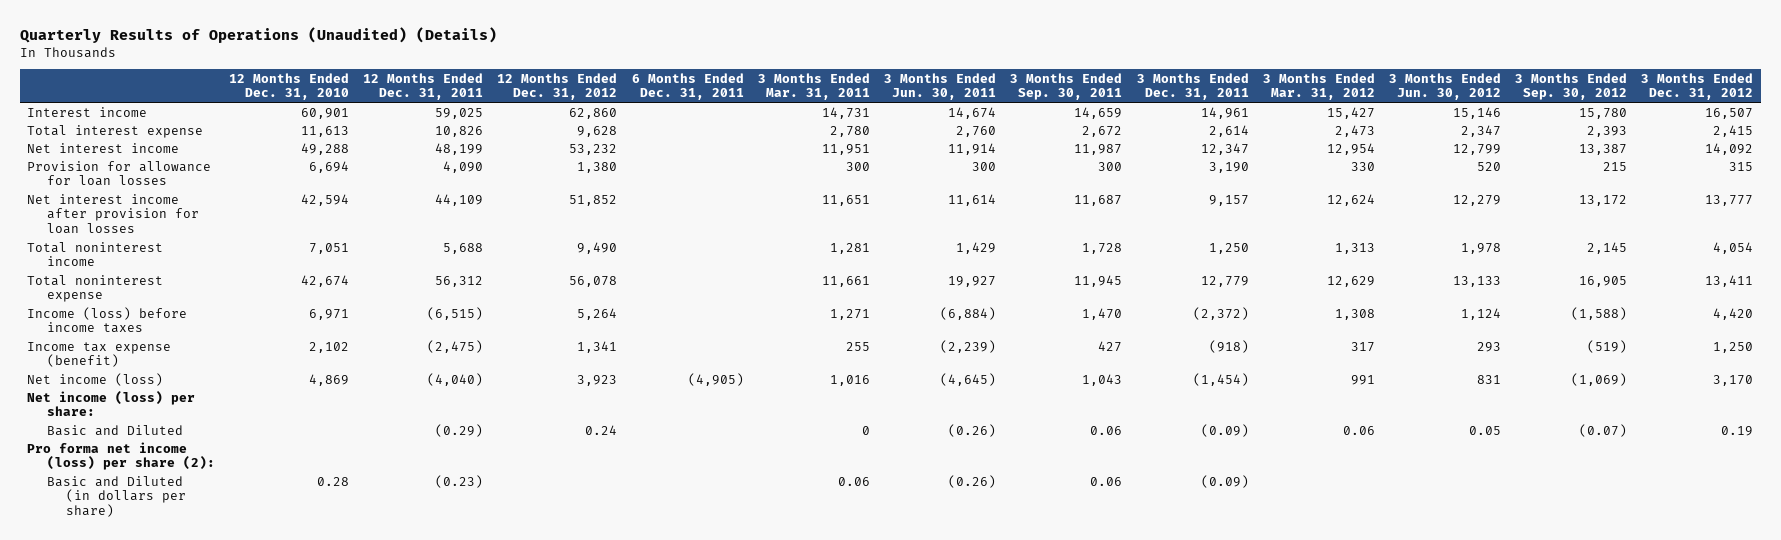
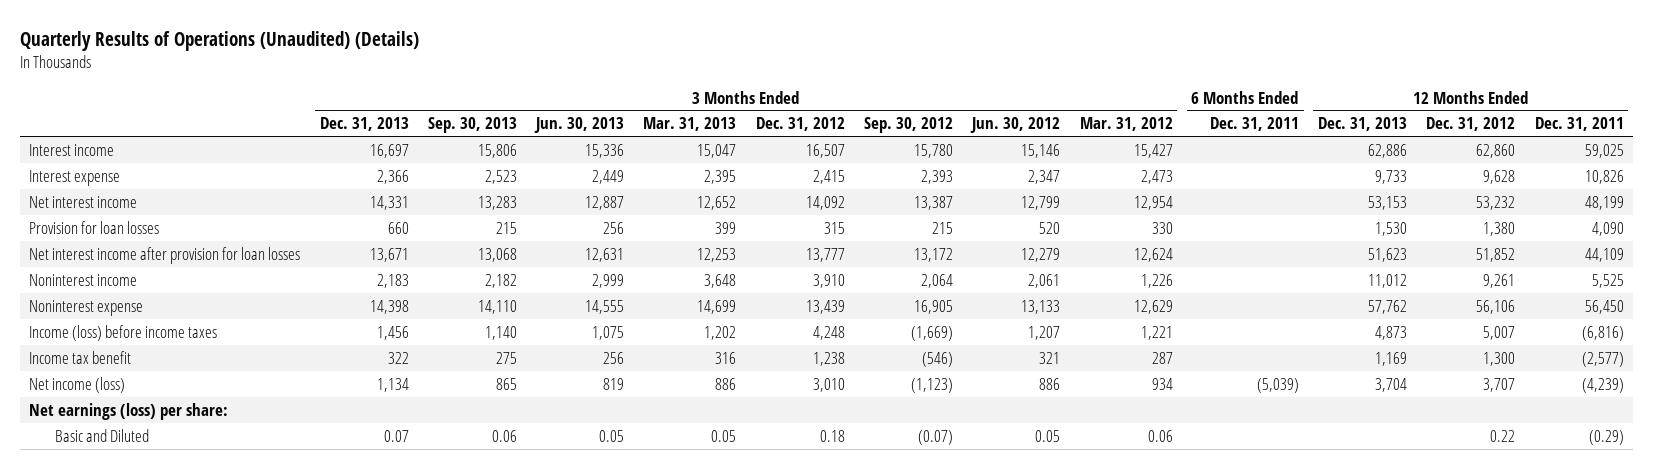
- | 12 Months Ended Dec. 31, 2010 | 12 Months Ended Dec. 31, 2011 | 12 Months Ended Dec. 31, 2012 | 6 Months Ended Dec. 31, 2011 | 3 Months Ended Mar. 31, 2011 | 3 Months Ended Jun. 30, 2011 | 3 Months Ended Sep. 30, 2011 | 3 Months Ended Dec. 31, 2011 | 3 Months Ended Mar. 31, 2012 | 3 Months Ended Jun. 30, 2012 | 3 Months Ended Sep. 30, 2012 | 3 Months Ended Dec. 31, 2012
+ | 3 Months Ended Dec. 31, 2013 | 3 Months Ended Sep. 30, 2013 | 3 Months Ended Jun. 30, 2013 | 3 Months Ended Mar. 31, 2013 | 3 Months Ended Dec. 31, 2012 | 3 Months Ended Sep. 30, 2012 | 3 Months Ended Jun. 30, 2012 | 3 Months Ended Mar. 31, 2012 | 6 Months Ended Dec. 31, 2011 | 12 Months Ended Dec. 31, 2013 | 12 Months Ended Dec. 31, 2012 | 12 Months Ended Dec. 31, 2011
- Total interest expense | 11,613 | 10,826 | 9,628 | | 2,780 | 2,760 | 2,672 | 2,614 | 2,473 | 2,347 | 2,393 | 2,415
+ Interest expense | 2,366 | 2,523 | 2,449 | 2,395 | 2,415 | 2,393 | 2,347 | 2,473 | | 9,733 | 9,628 | 10,826
- Provision for allowance for loan losses | 6,694 | 4,090 | 1,380 | | 300 | 300 | 300 | 3,190 | 330 | 520 | 215 | 315
+ Provision for loan losses | 660 | 215 | 256 | 399 | 315 | 215 | 520 | 330 | | 1,530 | 1,380 | 4,090
- Total noninterest income | 7,051 | 5,688 | 9,490 | | 1,281 | 1,429 | 1,728 | 1,250 | 1,313 | 1,978 | 2,145 | 4,054
- Total noninterest expense | 42,674 | 56,312 | 56,078 | | 11,661 | 19,927 | 11,945 | 12,779 | 12,629 | 13,133 | 16,905 | 13,411
- Income (loss) before income taxes | 6,971 | (6,515) | 5,264 | | 1,271 | (6,884) | 1,470 | (2,372) | 1,308 | 1,124 | (1,588) | 4,420
- Income tax expense (benefit) | 2,102 | (2,475) | 1,341 | | 255 | (2,239) | 427 | (918) | 317 | 293 | (519) | 1,250
- Net income (loss) | 4,869 | (4,040) | 3,923 | (4,905) | 1,016 | (4,645) | 1,043 | (1,454) | 991 | 831 | (1,069) | 3,170
- Net income (loss) per share:
- Basic and Diluted | | (0.29) | 0.24 | | 0 | (0.26) | 0.06 | (0.09) | 0.06 | 0.05 | (0.07) | 0.19
- Pro forma net income (loss) per share (2):
- Basic and Diluted (in dollars per share) | 0.28 | (0.23) | | | 0.06 | (0.26) | 0.06 | (0.09) | | | |
+ Noninterest income | 2,183 | 2,182 | 2,999 | 3,648 | 3,910 | 2,064 | 2,061 | 1,226 | | 11,012 | 9,261 | 5,525
+ Noninterest expense | 14,398 | 14,110 | 14,555 | 14,699 | 13,439 | 16,905 | 13,133 | 12,629 | | 57,762 | 56,106 | 56,450
+ Income (loss) before income taxes | 1,456 | 1,140 | 1,075 | 1,202 | 4,248 | (1,669) | 1,207 | 1,221 | | 4,873 | 5,007 | (6,816)
+ Income tax benefit | 322 | 275 | 256 | 316 | 1,238 | (546) | 321 | 287 | | 1,169 | 1,300 | (2,577)
+ Net income (loss) | 1,134 | 865 | 819 | 886 | 3,010 | (1,123) | 886 | 934 | (5,039) | 3,704 | 3,707 | (4,239)
+ Net earnings (loss) per share:
+ Basic and Diluted | 0.07 | 0.06 | 0.05 | 0.05 | 0.18 | (0.07) | 0.05 | 0.06 | | | 0.22 | (0.29)

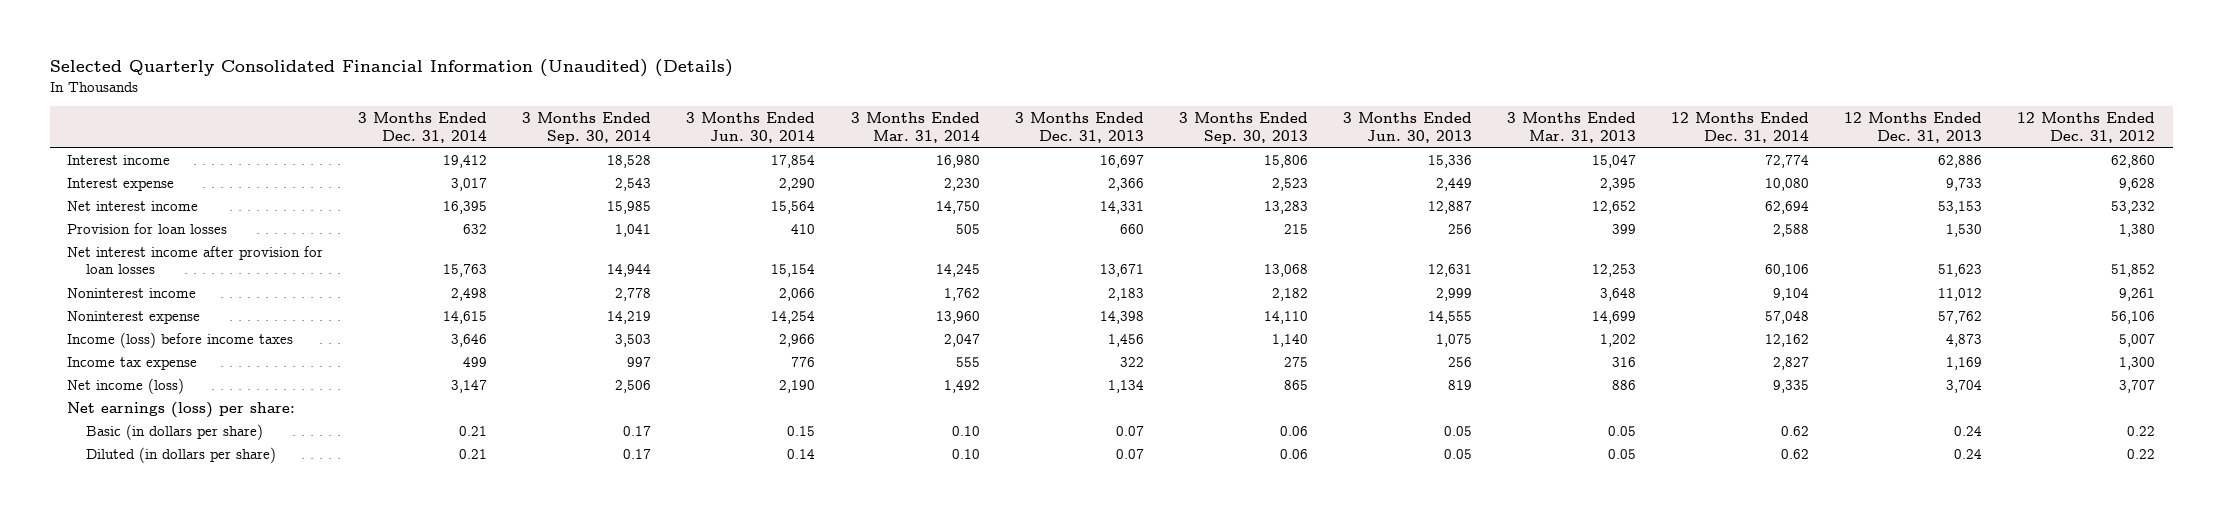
- Quarterly Results of Operations (Unaudited) (Details)
+ Selected Quarterly Consolidated Financial Information (Unaudited) (Details)
- | 3 Months Ended Dec. 31, 2013 | 3 Months Ended Sep. 30, 2013 | 3 Months Ended Jun. 30, 2013 | 3 Months Ended Mar. 31, 2013 | 3 Months Ended Dec. 31, 2012 | 3 Months Ended Sep. 30, 2012 | 3 Months Ended Jun. 30, 2012 | 3 Months Ended Mar. 31, 2012 | 6 Months Ended Dec. 31, 2011 | 12 Months Ended Dec. 31, 2013 | 12 Months Ended Dec. 31, 2012 | 12 Months Ended Dec. 31, 2011
+ | 3 Months Ended Dec. 31, 2014 | 3 Months Ended Sep. 30, 2014 | 3 Months Ended Jun. 30, 2014 | 3 Months Ended Mar. 31, 2014 | 3 Months Ended Dec. 31, 2013 | 3 Months Ended Sep. 30, 2013 | 3 Months Ended Jun. 30, 2013 | 3 Months Ended Mar. 31, 2013 | 12 Months Ended Dec. 31, 2014 | 12 Months Ended Dec. 31, 2013 | 12 Months Ended Dec. 31, 2012
- Income tax benefit | 322 | 275 | 256 | 316 | 1,238 | (546) | 321 | 287 | | 1,169 | 1,300 | (2,577)
+ Income tax expense | 499 | 997 | 776 | 555 | 322 | 275 | 256 | 316 | 2,827 | 1,169 | 1,300
- Basic and Diluted | 0.07 | 0.06 | 0.05 | 0.05 | 0.18 | (0.07) | 0.05 | 0.06 | | | 0.22 | (0.29)
+ Basic (in dollars per share) | 0.21 | 0.17 | 0.15 | 0.10 | 0.07 | 0.06 | 0.05 | 0.05 | 0.62 | 0.24 | 0.22
+ Diluted (in dollars per share) | 0.21 | 0.17 | 0.14 | 0.10 | 0.07 | 0.06 | 0.05 | 0.05 | 0.62 | 0.24 | 0.22

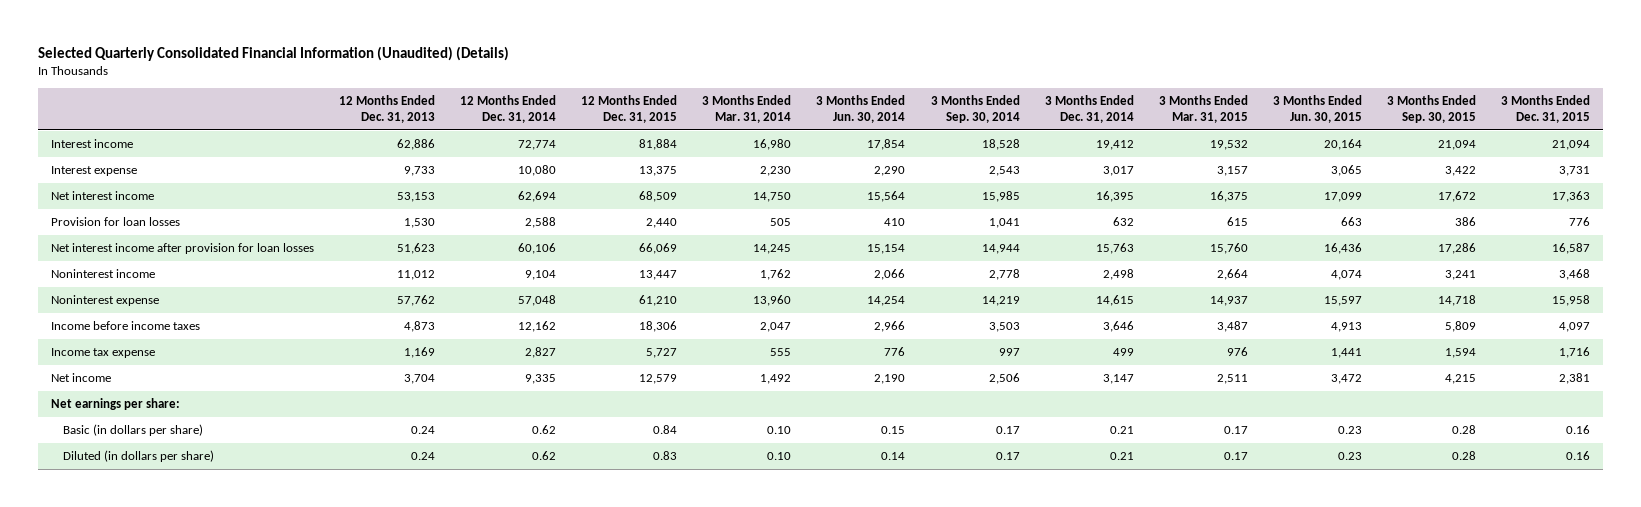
- | 3 Months Ended Dec. 31, 2014 | 3 Months Ended Sep. 30, 2014 | 3 Months Ended Jun. 30, 2014 | 3 Months Ended Mar. 31, 2014 | 3 Months Ended Dec. 31, 2013 | 3 Months Ended Sep. 30, 2013 | 3 Months Ended Jun. 30, 2013 | 3 Months Ended Mar. 31, 2013 | 12 Months Ended Dec. 31, 2014 | 12 Months Ended Dec. 31, 2013 | 12 Months Ended Dec. 31, 2012
+ | 12 Months Ended Dec. 31, 2013 | 12 Months Ended Dec. 31, 2014 | 12 Months Ended Dec. 31, 2015 | 3 Months Ended Mar. 31, 2014 | 3 Months Ended Jun. 30, 2014 | 3 Months Ended Sep. 30, 2014 | 3 Months Ended Dec. 31, 2014 | 3 Months Ended Mar. 31, 2015 | 3 Months Ended Jun. 30, 2015 | 3 Months Ended Sep. 30, 2015 | 3 Months Ended Dec. 31, 2015
- Income (loss) before income taxes | 3,646 | 3,503 | 2,966 | 2,047 | 1,456 | 1,140 | 1,075 | 1,202 | 12,162 | 4,873 | 5,007
+ Income before income taxes | 4,873 | 12,162 | 18,306 | 2,047 | 2,966 | 3,503 | 3,646 | 3,487 | 4,913 | 5,809 | 4,097
- Net income (loss) | 3,147 | 2,506 | 2,190 | 1,492 | 1,134 | 865 | 819 | 886 | 9,335 | 3,704 | 3,707
- Net earnings (loss) per share:
+ Net income | 3,704 | 9,335 | 12,579 | 1,492 | 2,190 | 2,506 | 3,147 | 2,511 | 3,472 | 4,215 | 2,381
+ Net earnings per share:

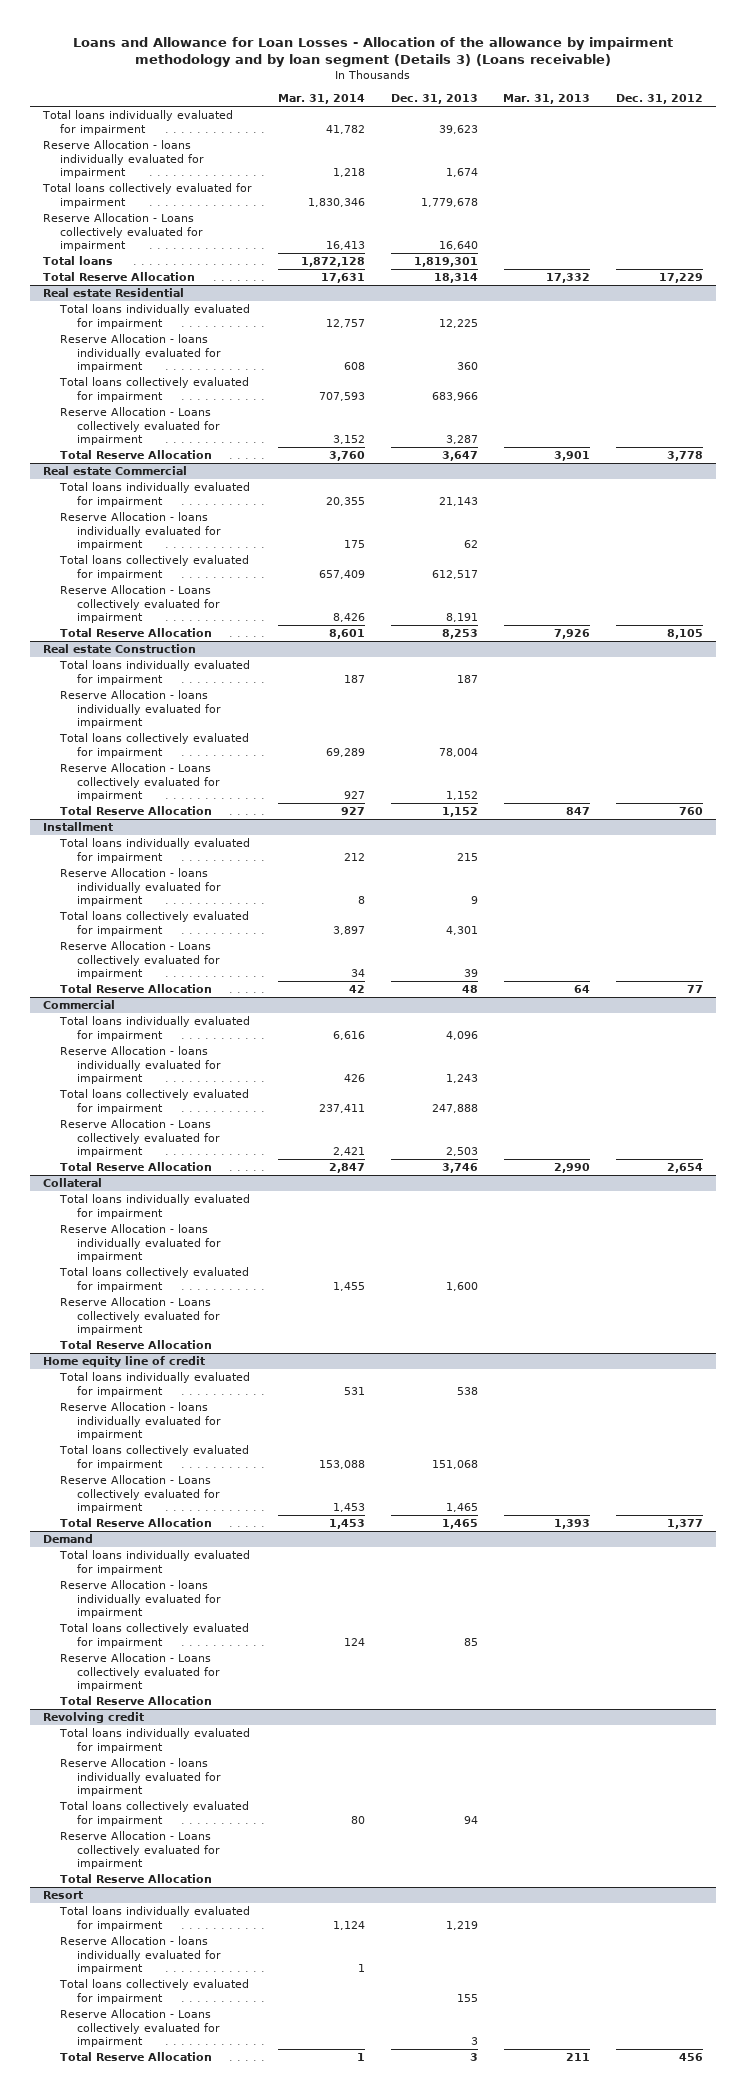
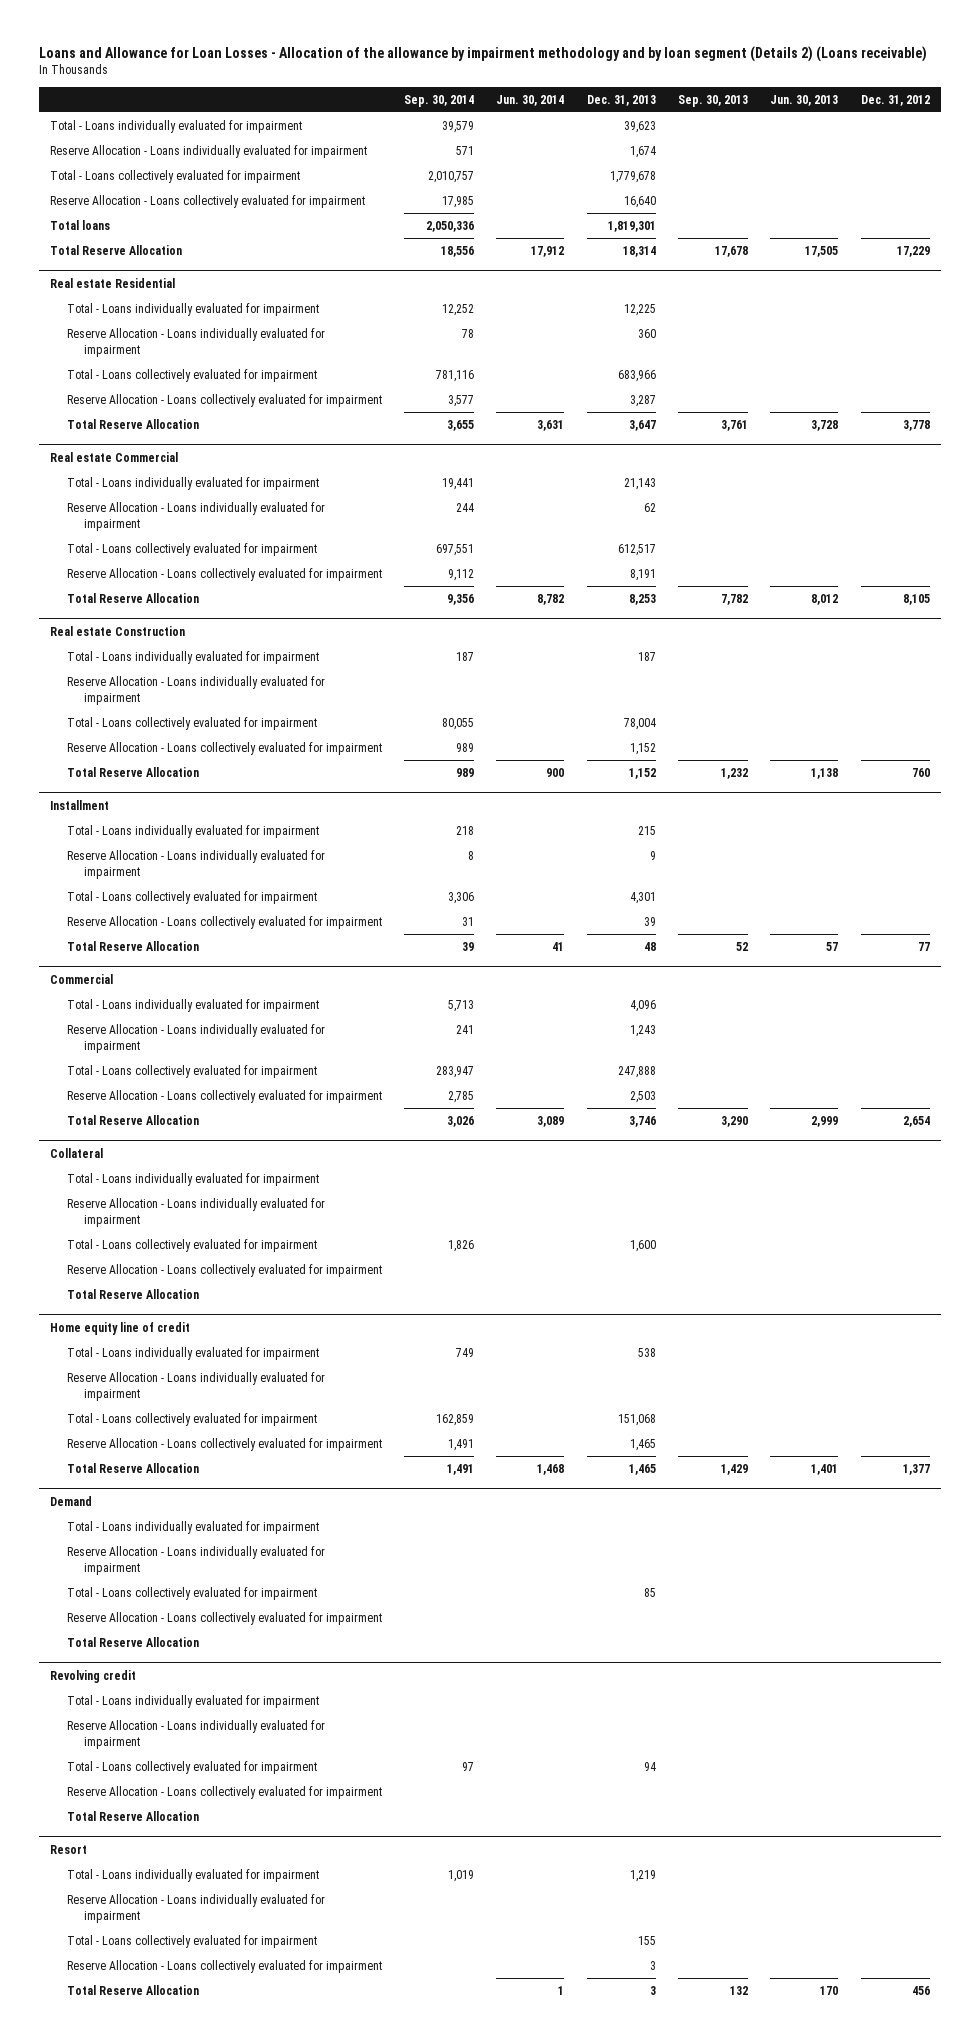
- Loans and Allowance for Loan Losses - Allocation of the allowance by impairment methodology and by loan segment (Details 3) (Loans receivable)
+ Loans and Allowance for Loan Losses - Allocation of the allowance by impairment methodology and by loan segment (Details 2) (Loans receivable)
- | Mar. 31, 2014 | Dec. 31, 2013 | Mar. 31, 2013 | Dec. 31, 2012
+ | Sep. 30, 2014 | Jun. 30, 2014 | Dec. 31, 2013 | Sep. 30, 2013 | Jun. 30, 2013 | Dec. 31, 2012
- Total loans individually evaluated for impairment | 41,782 | 39,623 | |
- Reserve Allocation - loans individually evaluated for impairment | 1,218 | 1,674 | |
- Total loans collectively evaluated for impairment | 1,830,346 | 1,779,678 | |
+ Total - Loans individually evaluated for impairment | 39,579 | | 39,623 | | |
+ Reserve Allocation - Loans individually evaluated for impairment | 571 | | 1,674 | | |
+ Total - Loans collectively evaluated for impairment | 2,010,757 | | 1,779,678 | | |
@ Real estate Residential
- Total loans individually evaluated for impairment | 12,757 | 12,225 | |
- Reserve Allocation - loans individually evaluated for impairment | 608 | 360 | |
- Total loans collectively evaluated for impairment | 707,593 | 683,966 | |
+ Total - Loans individually evaluated for impairment | 12,252 | | 12,225 | | |
+ Reserve Allocation - Loans individually evaluated for impairment | 78 | | 360 | | |
+ Total - Loans collectively evaluated for impairment | 781,116 | | 683,966 | | |
@ Real estate Commercial
- Total loans individually evaluated for impairment | 20,355 | 21,143 | |
- Reserve Allocation - loans individually evaluated for impairment | 175 | 62 | |
- Total loans collectively evaluated for impairment | 657,409 | 612,517 | |
+ Total - Loans individually evaluated for impairment | 19,441 | | 21,143 | | |
+ Reserve Allocation - Loans individually evaluated for impairment | 244 | | 62 | | |
+ Total - Loans collectively evaluated for impairment | 697,551 | | 612,517 | | |
@ Real estate Construction
- Total loans individually evaluated for impairment | 187 | 187 | |
- Reserve Allocation - loans individually evaluated for impairment
- Total loans collectively evaluated for impairment | 69,289 | 78,004 | |
+ Total - Loans individually evaluated for impairment | 187 | | 187 | | |
+ Reserve Allocation - Loans individually evaluated for impairment
+ Total - Loans collectively evaluated for impairment | 80,055 | | 78,004 | | |
@ Installment
- Total loans individually evaluated for impairment | 212 | 215 | |
- Reserve Allocation - loans individually evaluated for impairment | 8 | 9 | |
- Total loans collectively evaluated for impairment | 3,897 | 4,301 | |
+ Total - Loans individually evaluated for impairment | 218 | | 215 | | |
+ Reserve Allocation - Loans individually evaluated for impairment | 8 | | 9 | | |
+ Total - Loans collectively evaluated for impairment | 3,306 | | 4,301 | | |
@ Commercial
- Total loans individually evaluated for impairment | 6,616 | 4,096 | |
- Reserve Allocation - loans individually evaluated for impairment | 426 | 1,243 | |
- Total loans collectively evaluated for impairment | 237,411 | 247,888 | |
+ Total - Loans individually evaluated for impairment | 5,713 | | 4,096 | | |
+ Reserve Allocation - Loans individually evaluated for impairment | 241 | | 1,243 | | |
+ Total - Loans collectively evaluated for impairment | 283,947 | | 247,888 | | |
@ Collateral
- Total loans individually evaluated for impairment
- Reserve Allocation - loans individually evaluated for impairment
- Total loans collectively evaluated for impairment | 1,455 | 1,600 | |
+ Total - Loans individually evaluated for impairment
+ Reserve Allocation - Loans individually evaluated for impairment
+ Total - Loans collectively evaluated for impairment | 1,826 | | 1,600 | | |
@ Home equity line of credit
- Total loans individually evaluated for impairment | 531 | 538 | |
- Reserve Allocation - loans individually evaluated for impairment
- Total loans collectively evaluated for impairment | 153,088 | 151,068 | |
+ Total - Loans individually evaluated for impairment | 749 | | 538 | | |
+ Reserve Allocation - Loans individually evaluated for impairment
+ Total - Loans collectively evaluated for impairment | 162,859 | | 151,068 | | |
@ Demand
- Total loans individually evaluated for impairment
- Reserve Allocation - loans individually evaluated for impairment
- Total loans collectively evaluated for impairment | 124 | 85 | |
+ Total - Loans individually evaluated for impairment
+ Reserve Allocation - Loans individually evaluated for impairment
+ Total - Loans collectively evaluated for impairment | | | 85 | | |
@ Revolving credit
- Total loans individually evaluated for impairment
- Reserve Allocation - loans individually evaluated for impairment
- Total loans collectively evaluated for impairment | 80 | 94 | |
+ Total - Loans individually evaluated for impairment
+ Reserve Allocation - Loans individually evaluated for impairment
+ Total - Loans collectively evaluated for impairment | 97 | | 94 | | |
@ Resort
- Total loans individually evaluated for impairment | 1,124 | 1,219 | |
- Reserve Allocation - loans individually evaluated for impairment | 1 | | |
- Total loans collectively evaluated for impairment | | 155 | |
+ Total - Loans individually evaluated for impairment | 1,019 | | 1,219 | | |
+ Reserve Allocation - Loans individually evaluated for impairment
+ Total - Loans collectively evaluated for impairment | | | 155 | | |

